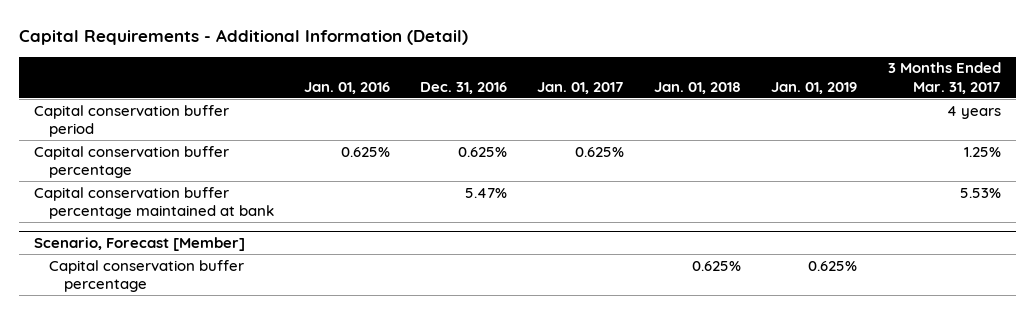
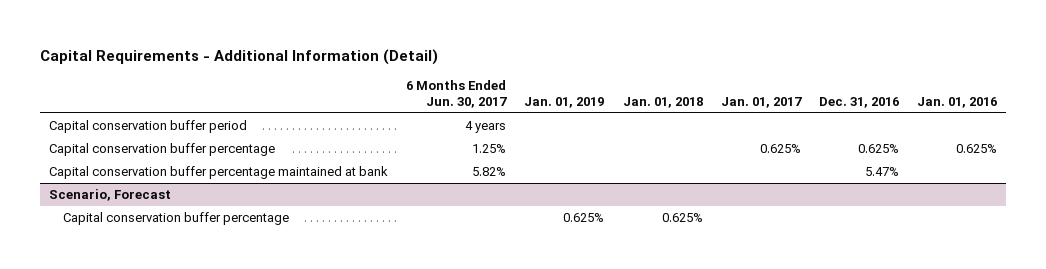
- | Jan. 01, 2016 | Dec. 31, 2016 | Jan. 01, 2017 | Jan. 01, 2018 | Jan. 01, 2019 | 3 Months Ended Mar. 31, 2017
+ | 6 Months Ended Jun. 30, 2017 | Jan. 01, 2019 | Jan. 01, 2018 | Jan. 01, 2017 | Dec. 31, 2016 | Jan. 01, 2016
- Scenario, Forecast [Member]
+ Scenario, Forecast

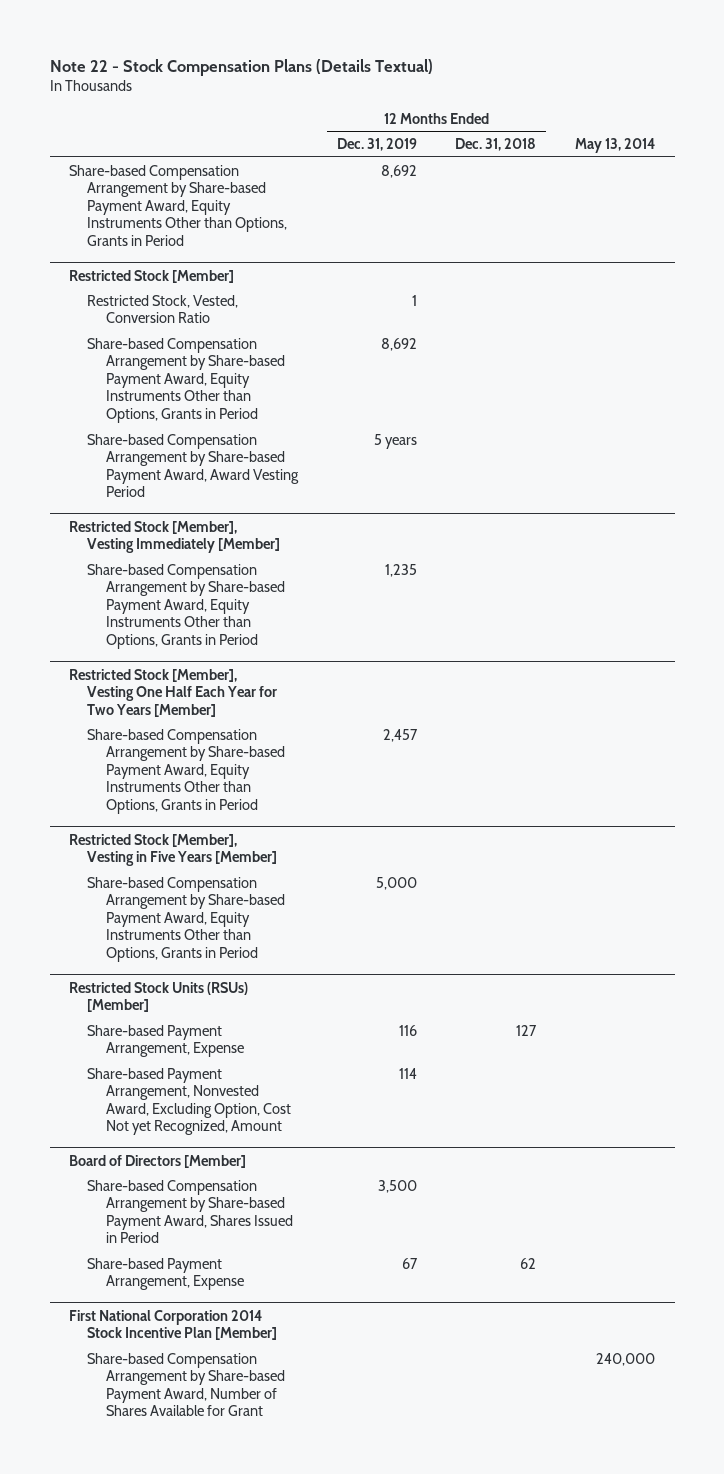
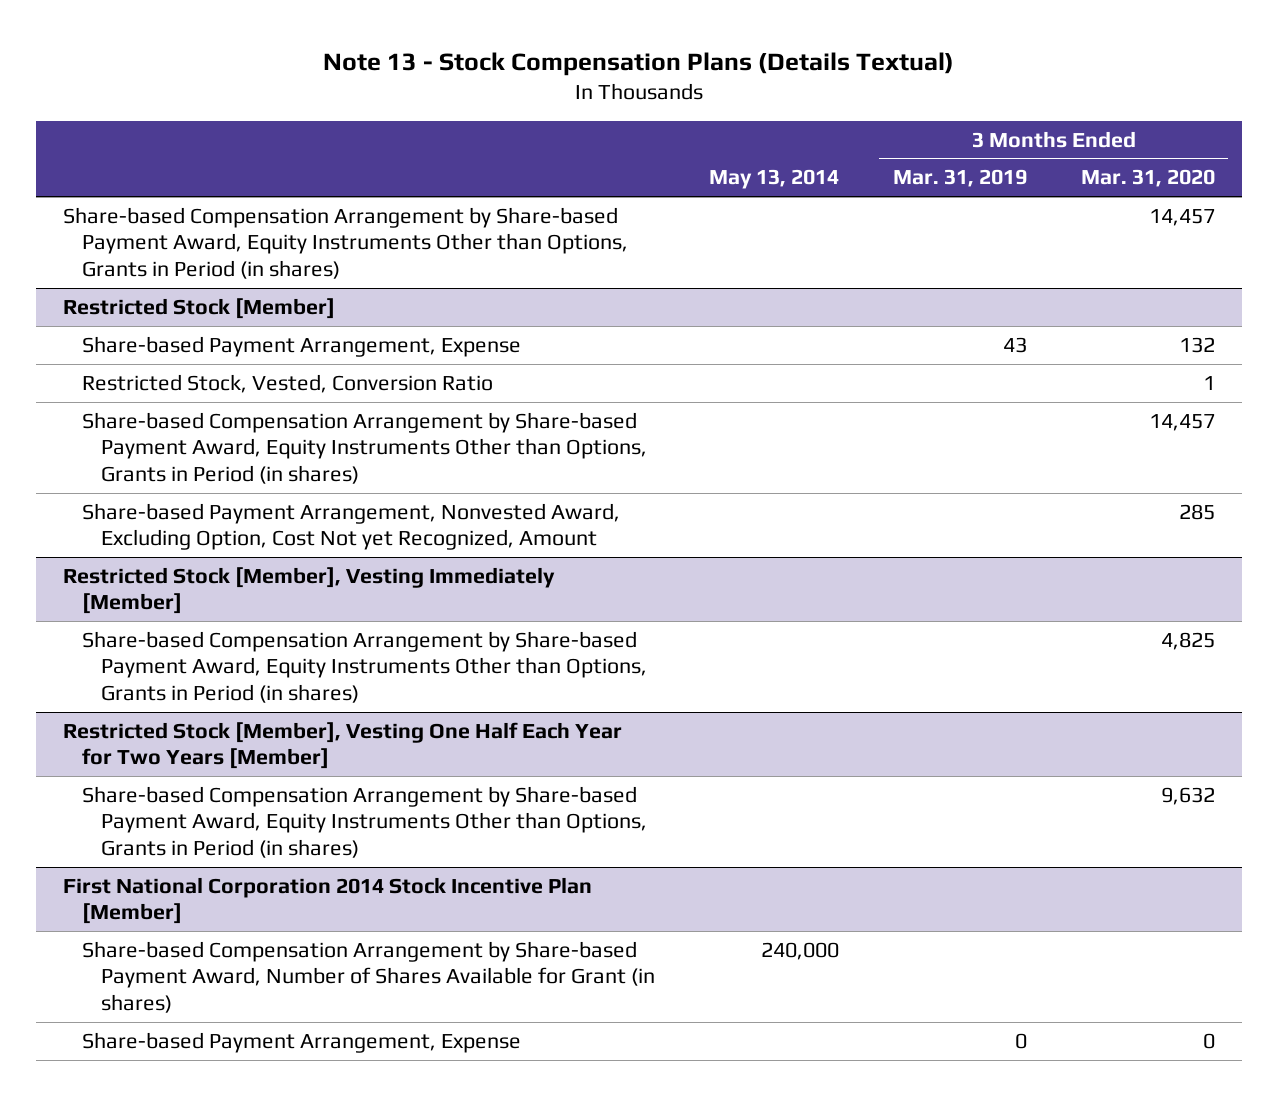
- Note 22 - Stock Compensation Plans (Details Textual)
+ Note 13 - Stock Compensation Plans (Details Textual)
- | 12 Months Ended Dec. 31, 2019 | 12 Months Ended Dec. 31, 2018 | May 13, 2014
+ | May 13, 2014 | 3 Months Ended Mar. 31, 2019 | 3 Months Ended Mar. 31, 2020
- Share-based Compensation Arrangement by Share-based Payment Award, Equity Instruments Other than Options, Grants in Period | 8,692 | |
+ Share-based Compensation Arrangement by Share-based Payment Award, Equity Instruments Other than Options, Grants in Period (in shares) | | | 14,457
@ Restricted Stock [Member]
+ Share-based Payment Arrangement, Expense | | 43 | 132
- Share-based Compensation Arrangement by Share-based Payment Award, Equity Instruments Other than Options, Grants in Period | 8,692 | |
- Share-based Compensation Arrangement by Share-based Payment Award, Award Vesting Period | 5 years | |
+ Share-based Compensation Arrangement by Share-based Payment Award, Equity Instruments Other than Options, Grants in Period (in shares) | | | 14,457
+ Share-based Payment Arrangement, Nonvested Award, Excluding Option, Cost Not yet Recognized, Amount | | | 285
@ Restricted Stock [Member], Vesting Immediately [Member]
- Share-based Compensation Arrangement by Share-based Payment Award, Equity Instruments Other than Options, Grants in Period | 1,235 | |
+ Share-based Compensation Arrangement by Share-based Payment Award, Equity Instruments Other than Options, Grants in Period (in shares) | | | 4,825
@ Restricted Stock [Member], Vesting One Half Each Year for Two Years [Member]
- Share-based Compensation Arrangement by Share-based Payment Award, Equity Instruments Other than Options, Grants in Period | 2,457 | |
- Restricted Stock [Member], Vesting in Five Years [Member]
- Share-based Compensation Arrangement by Share-based Payment Award, Equity Instruments Other than Options, Grants in Period | 5,000 | |
- Restricted Stock Units (RSUs) [Member]
- Share-based Payment Arrangement, Expense | 116 | 127 |
- Share-based Payment Arrangement, Nonvested Award, Excluding Option, Cost Not yet Recognized, Amount | 114 | |
- Board of Directors [Member]
- Share-based Compensation Arrangement by Share-based Payment Award, Shares Issued in Period | 3,500 | |
- Share-based Payment Arrangement, Expense | 67 | 62 |
@ Restricted Stock [Member], Vesting One Half Each Year for Two Years [Member]
+ Share-based Compensation Arrangement by Share-based Payment Award, Equity Instruments Other than Options, Grants in Period (in shares) | | | 9,632
@ First National Corporation 2014 Stock Incentive Plan [Member]
- Share-based Compensation Arrangement by Share-based Payment Award, Number of Shares Available for Grant | | | 240,000
+ Share-based Compensation Arrangement by Share-based Payment Award, Number of Shares Available for Grant (in shares) | 240,000 | |
+ Share-based Payment Arrangement, Expense | | 0 | 0

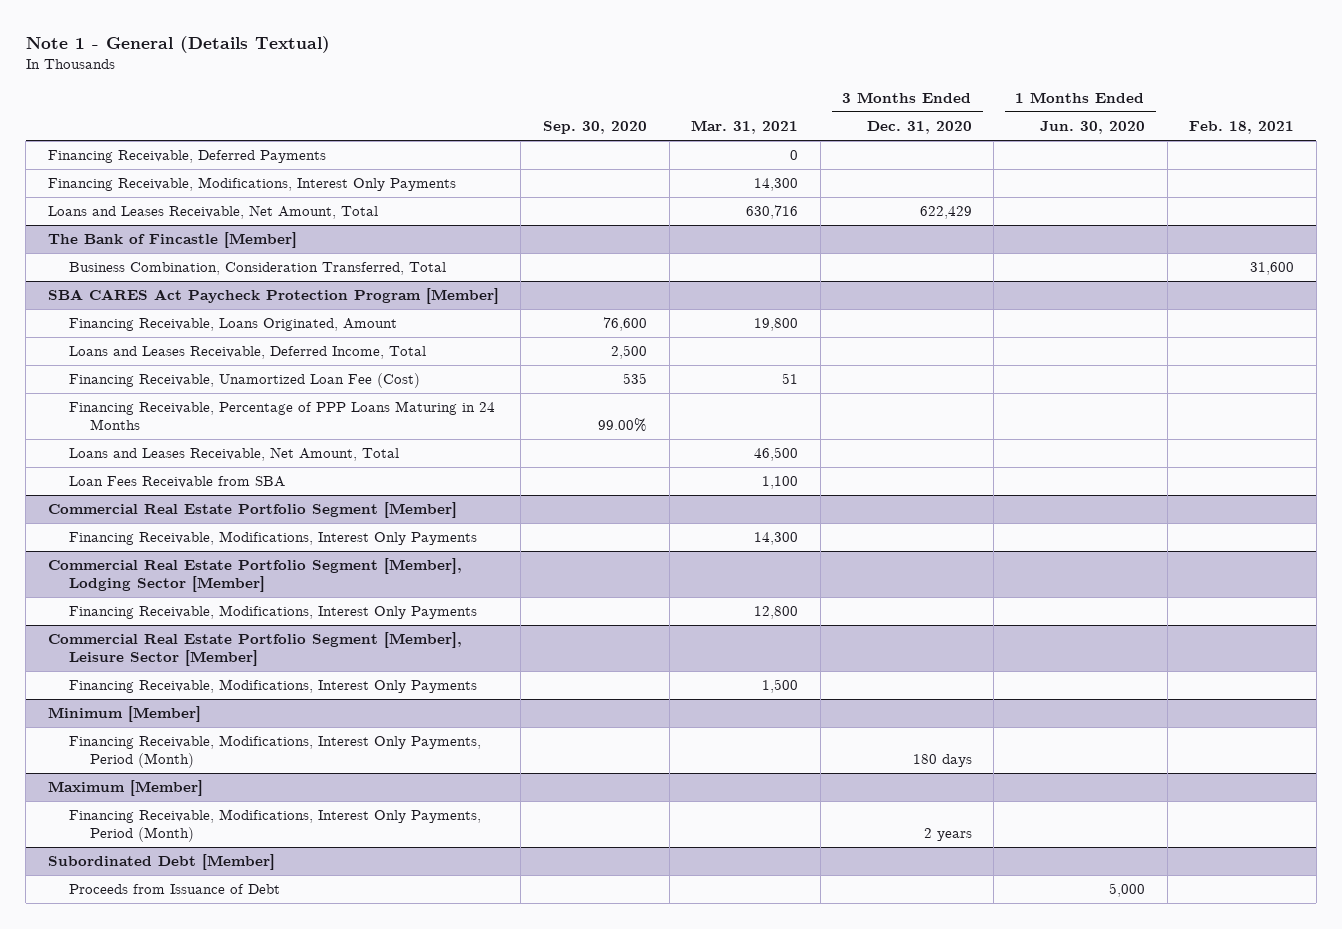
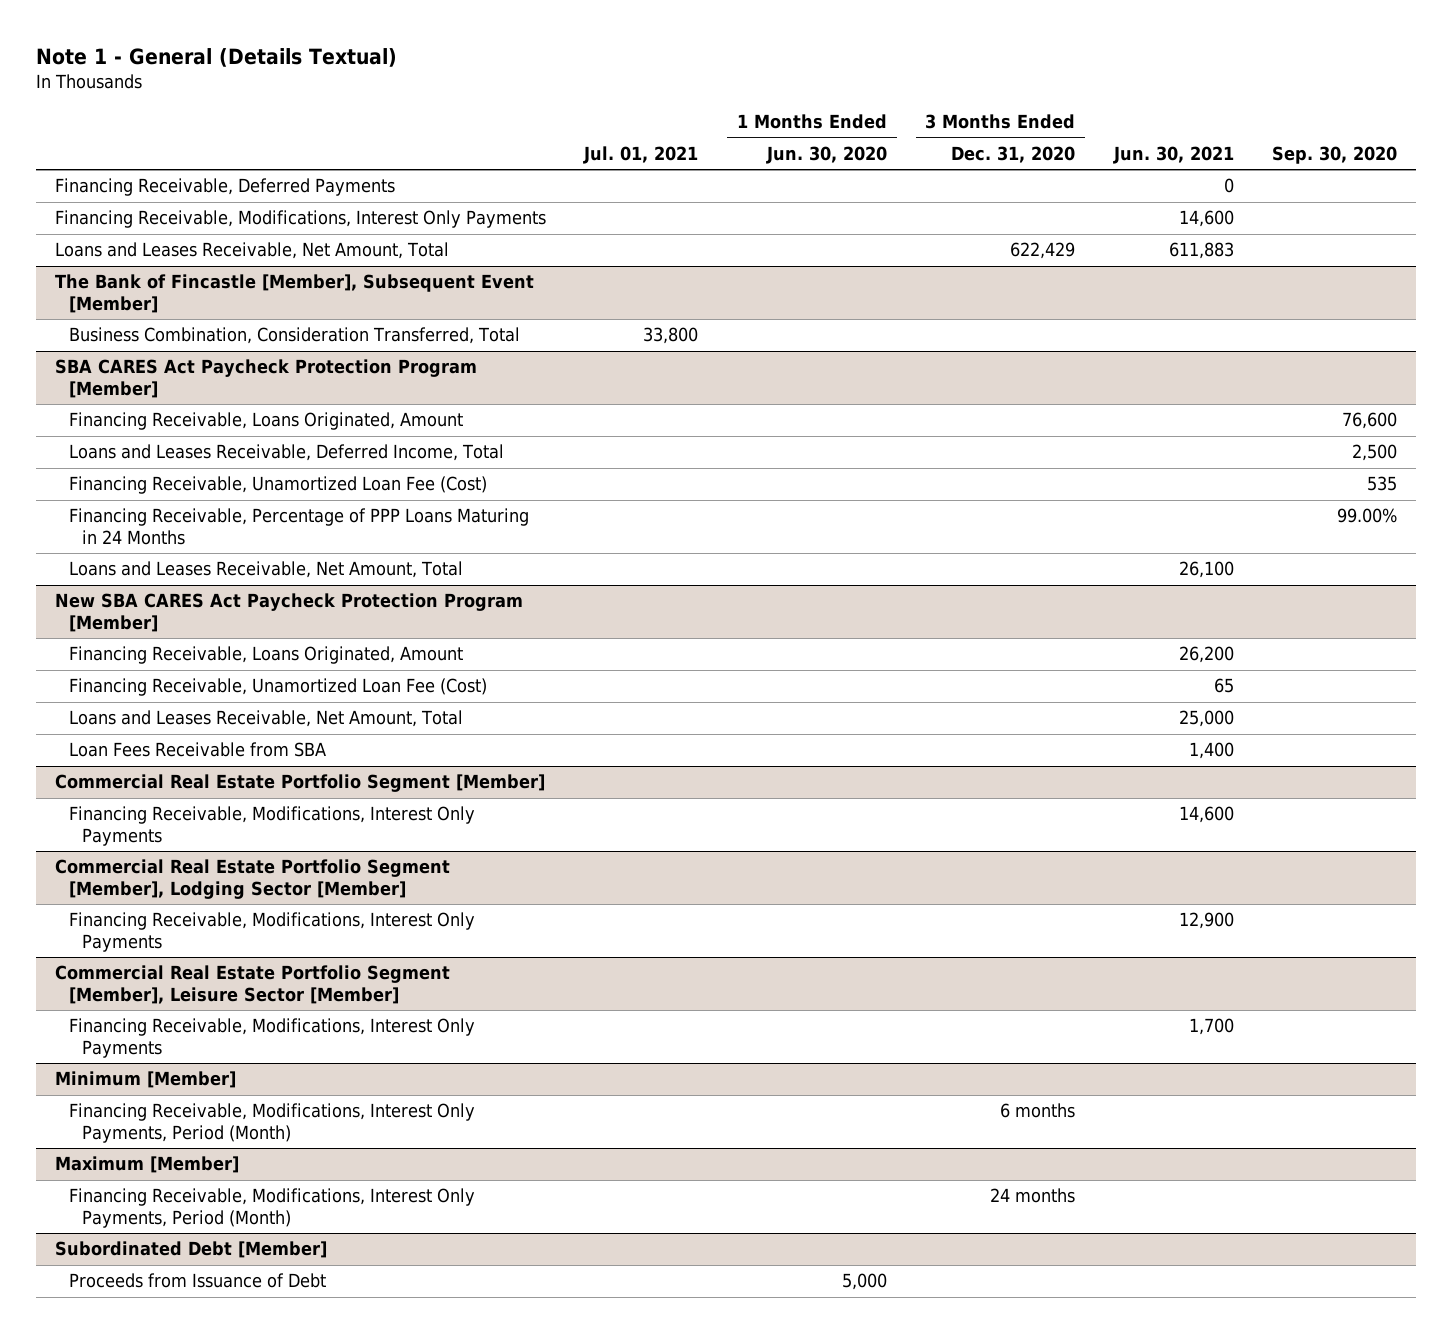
- | Sep. 30, 2020 | Mar. 31, 2021 | 3 Months Ended Dec. 31, 2020 | 1 Months Ended Jun. 30, 2020 | Feb. 18, 2021
+ | Jul. 01, 2021 | 1 Months Ended Jun. 30, 2020 | 3 Months Ended Dec. 31, 2020 | Jun. 30, 2021 | Sep. 30, 2020
- The Bank of Fincastle [Member]
+ The Bank of Fincastle [Member], Subsequent Event [Member]
@ SBA CARES Act Paycheck Protection Program [Member]
- Loan Fees Receivable from SBA | | 1,100 | | |
+ New SBA CARES Act Paycheck Protection Program [Member]
+ Financing Receivable, Loans Originated, Amount | | | | 26,200 |
+ Financing Receivable, Unamortized Loan Fee (Cost) | | | | 65 |
+ Loans and Leases Receivable, Net Amount, Total | | | | 25,000 |
+ Loan Fees Receivable from SBA | | | | 1,400 |
@ Minimum [Member]
- Financing Receivable, Modifications, Interest Only Payments, Period (Month) | | | 180 days | |
+ Financing Receivable, Modifications, Interest Only Payments, Period (Month) | | | 6 months | |
@ Maximum [Member]
- Financing Receivable, Modifications, Interest Only Payments, Period (Month) | | | 2 years | |
+ Financing Receivable, Modifications, Interest Only Payments, Period (Month) | | | 24 months | |

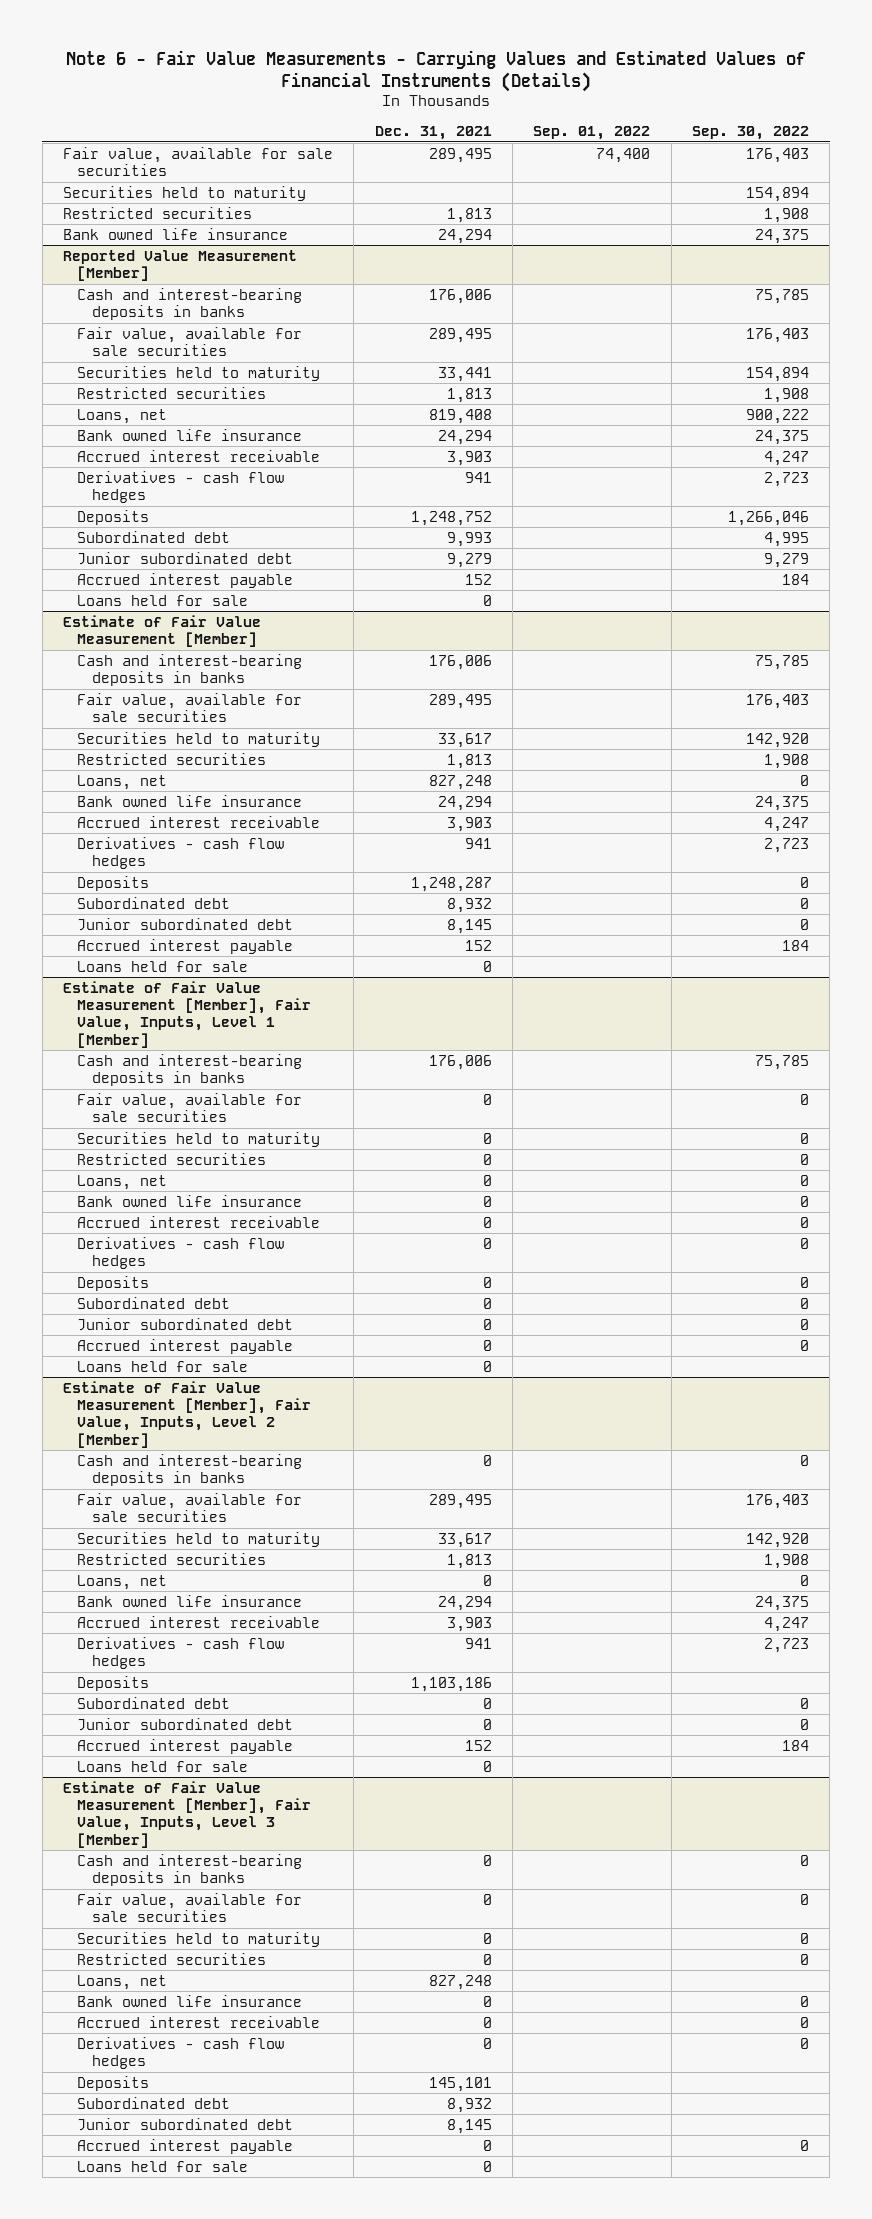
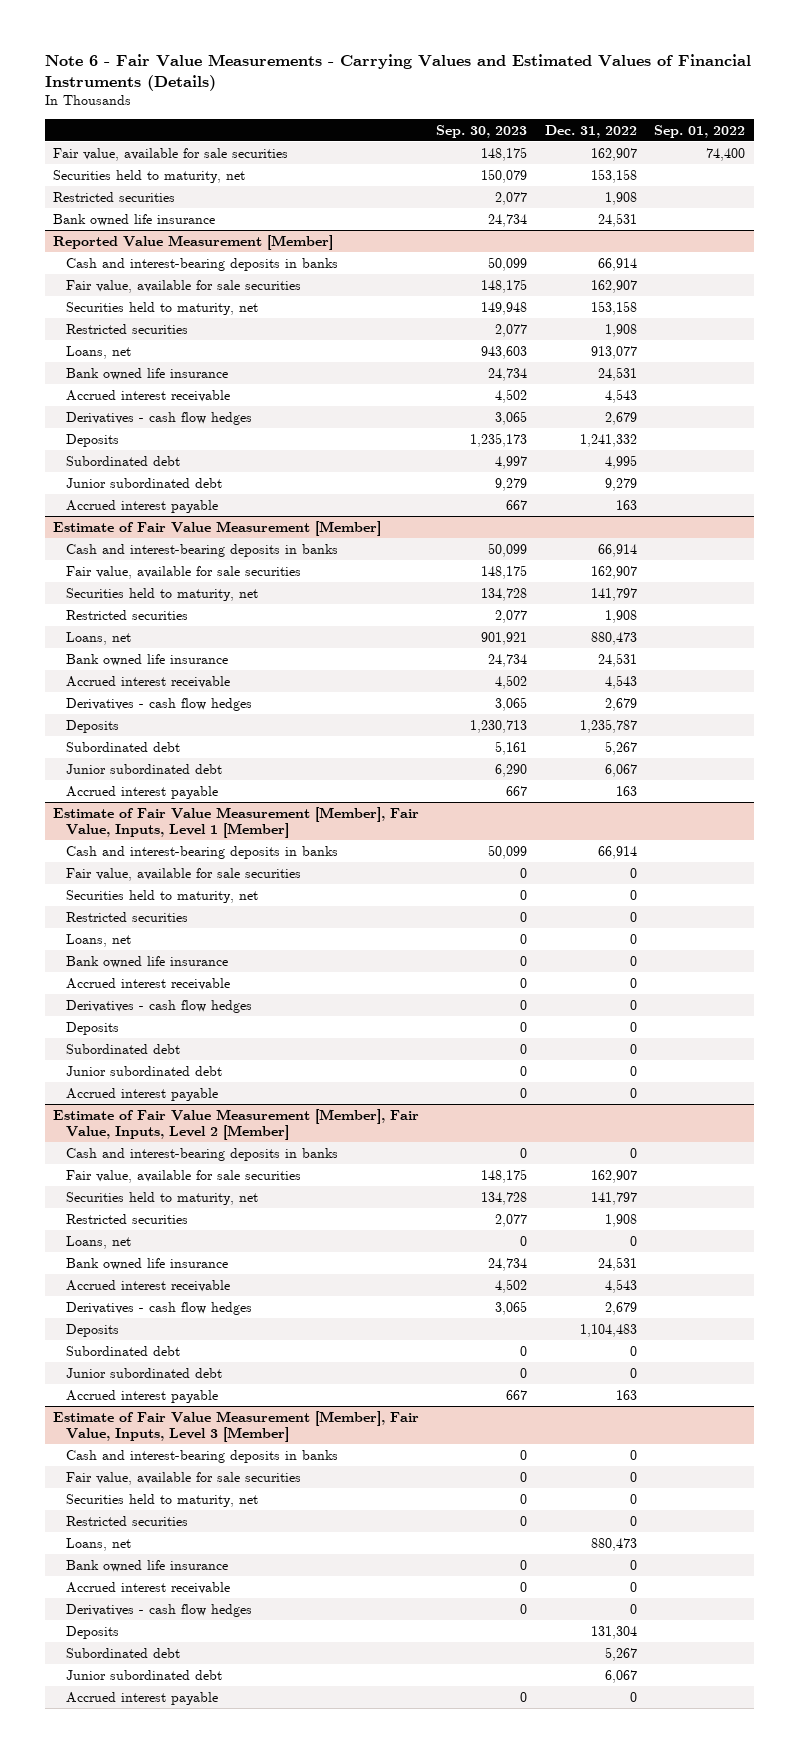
- | Dec. 31, 2021 | Sep. 01, 2022 | Sep. 30, 2022
+ | Sep. 30, 2023 | Dec. 31, 2022 | Sep. 01, 2022
- Securities held to maturity | | | 154,894
+ Securities held to maturity, net | 150,079 | 153,158 |
@ Reported Value Measurement [Member]
- Securities held to maturity | 33,441 | | 154,894
+ Securities held to maturity, net | 149,948 | 153,158 |
- Loans held for sale | 0 | |
@ Estimate of Fair Value Measurement [Member]
- Securities held to maturity | 33,617 | | 142,920
+ Securities held to maturity, net | 134,728 | 141,797 |
- Loans held for sale | 0 | |
@ Estimate of Fair Value Measurement [Member], Fair Value, Inputs, Level 1 [Member]
- Securities held to maturity | 0 | | 0
+ Securities held to maturity, net | 0 | 0 |
- Loans held for sale | 0 | |
@ Estimate of Fair Value Measurement [Member], Fair Value, Inputs, Level 2 [Member]
- Securities held to maturity | 33,617 | | 142,920
+ Securities held to maturity, net | 134,728 | 141,797 |
- Loans held for sale | 0 | |
@ Estimate of Fair Value Measurement [Member], Fair Value, Inputs, Level 3 [Member]
- Securities held to maturity | 0 | | 0
+ Securities held to maturity, net | 0 | 0 |
- Loans held for sale | 0 | |

